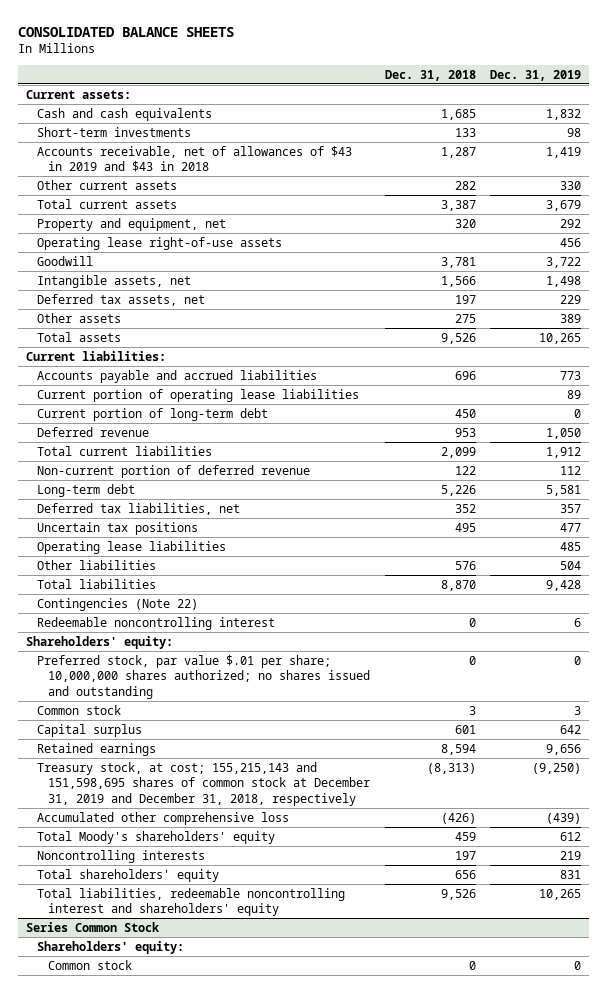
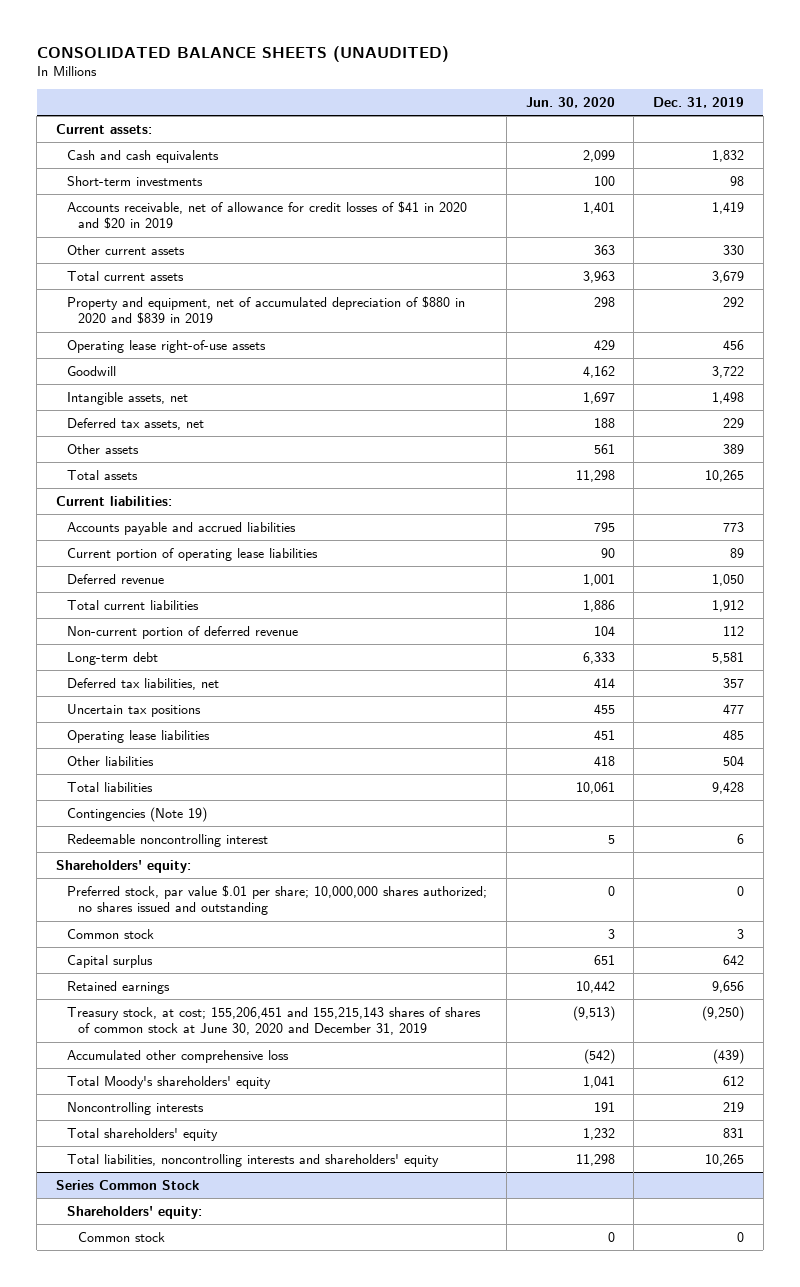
- CONSOLIDATED BALANCE SHEETS
+ CONSOLIDATED BALANCE SHEETS (UNAUDITED)
- | Dec. 31, 2018 | Dec. 31, 2019
+ | Jun. 30, 2020 | Dec. 31, 2019
- Accounts receivable, net of allowances of $43 in 2019 and $43 in 2018 | 1,287 | 1,419
+ Accounts receivable, net of allowance for credit losses of $41 in 2020 and $20 in 2019 | 1,401 | 1,419
- Property and equipment, net | 320 | 292
+ Property and equipment, net of accumulated depreciation of $880 in 2020 and $839 in 2019 | 298 | 292
- Current portion of long-term debt | 450 | 0
- Contingencies (Note 22)
+ Contingencies (Note 19)
- Treasury stock, at cost; 155,215,143 and 151,598,695 shares of common stock at December 31, 2019 and December 31, 2018, respectively | (8,313) | (9,250)
+ Treasury stock, at cost; 155,206,451 and 155,215,143 shares of shares of common stock at June 30, 2020 and December 31, 2019 | (9,513) | (9,250)
- Total liabilities, redeemable noncontrolling interest and shareholders' equity | 9,526 | 10,265
+ Total liabilities, noncontrolling interests and shareholders' equity | 11,298 | 10,265

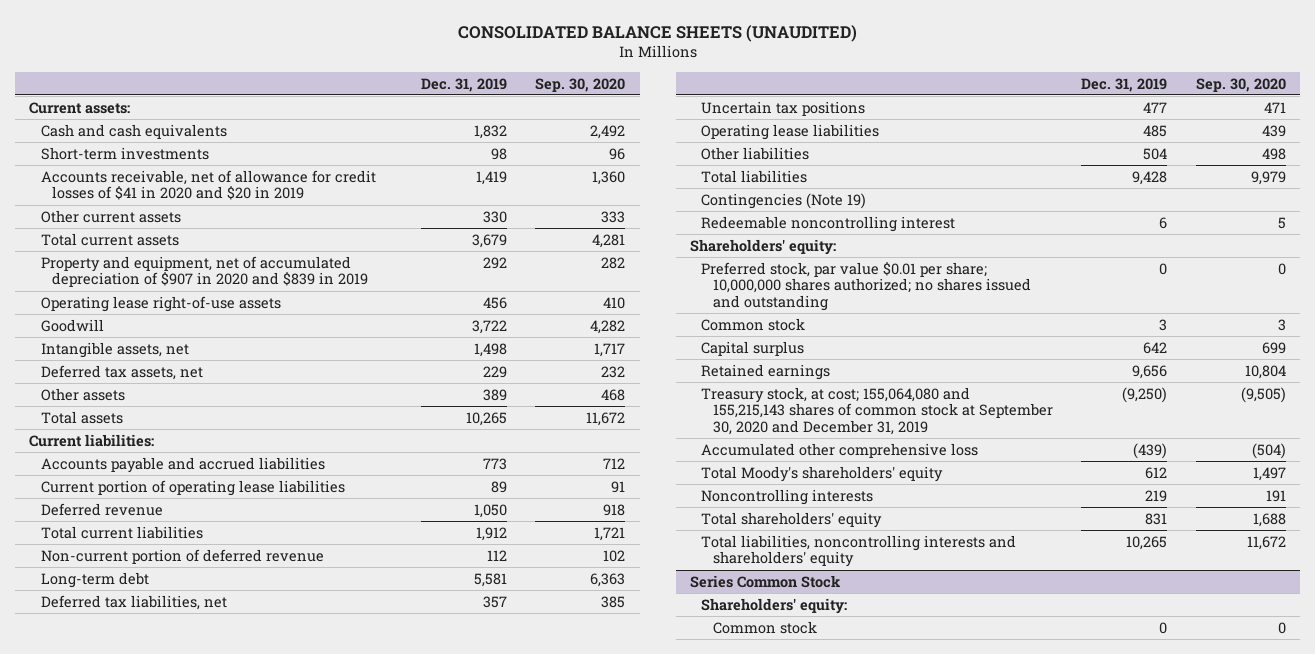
- | Jun. 30, 2020 | Dec. 31, 2019
+ | Dec. 31, 2019 | Sep. 30, 2020
- Property and equipment, net of accumulated depreciation of $880 in 2020 and $839 in 2019 | 298 | 292
+ Property and equipment, net of accumulated depreciation of $907 in 2020 and $839 in 2019 | 292 | 282
- Preferred stock, par value $.01 per share; 10,000,000 shares authorized; no shares issued and outstanding | 0 | 0
+ Preferred stock, par value $0.01 per share; 10,000,000 shares authorized; no shares issued and outstanding | 0 | 0
- Treasury stock, at cost; 155,206,451 and 155,215,143 shares of shares of common stock at June 30, 2020 and December 31, 2019 | (9,513) | (9,250)
+ Treasury stock, at cost; 155,064,080 and 155,215,143 shares of common stock at September 30, 2020 and December 31, 2019 | (9,250) | (9,505)

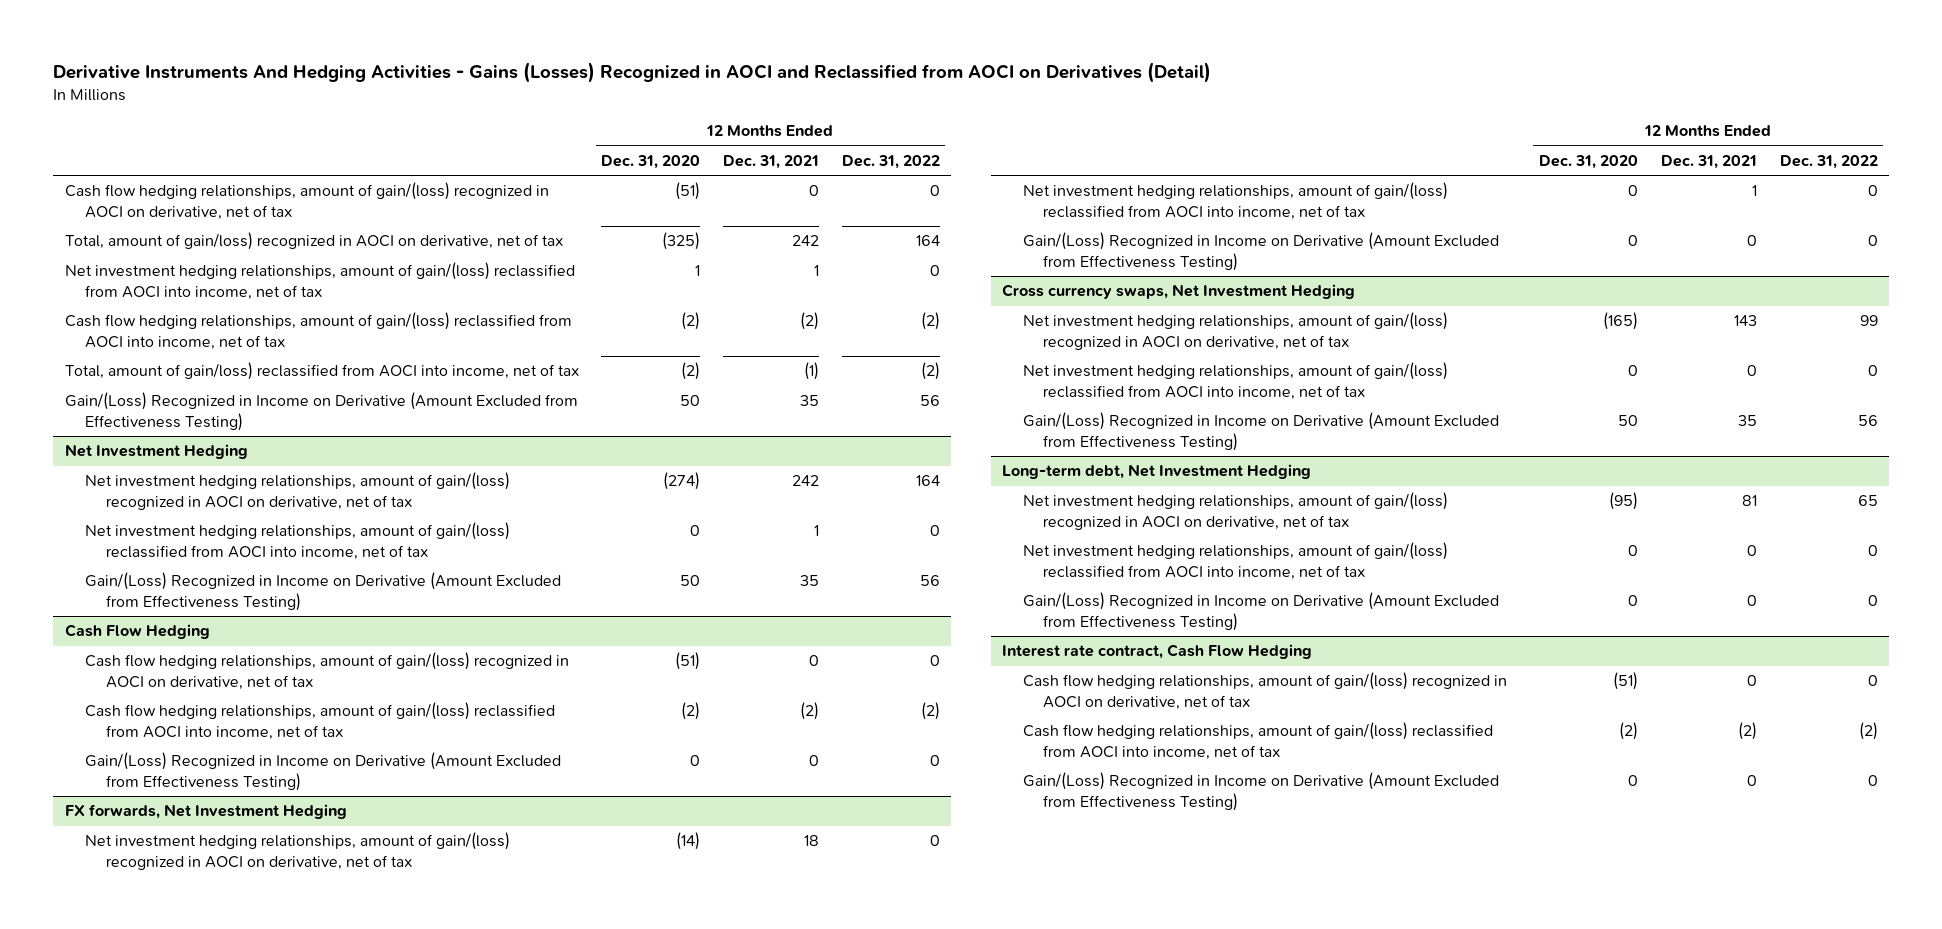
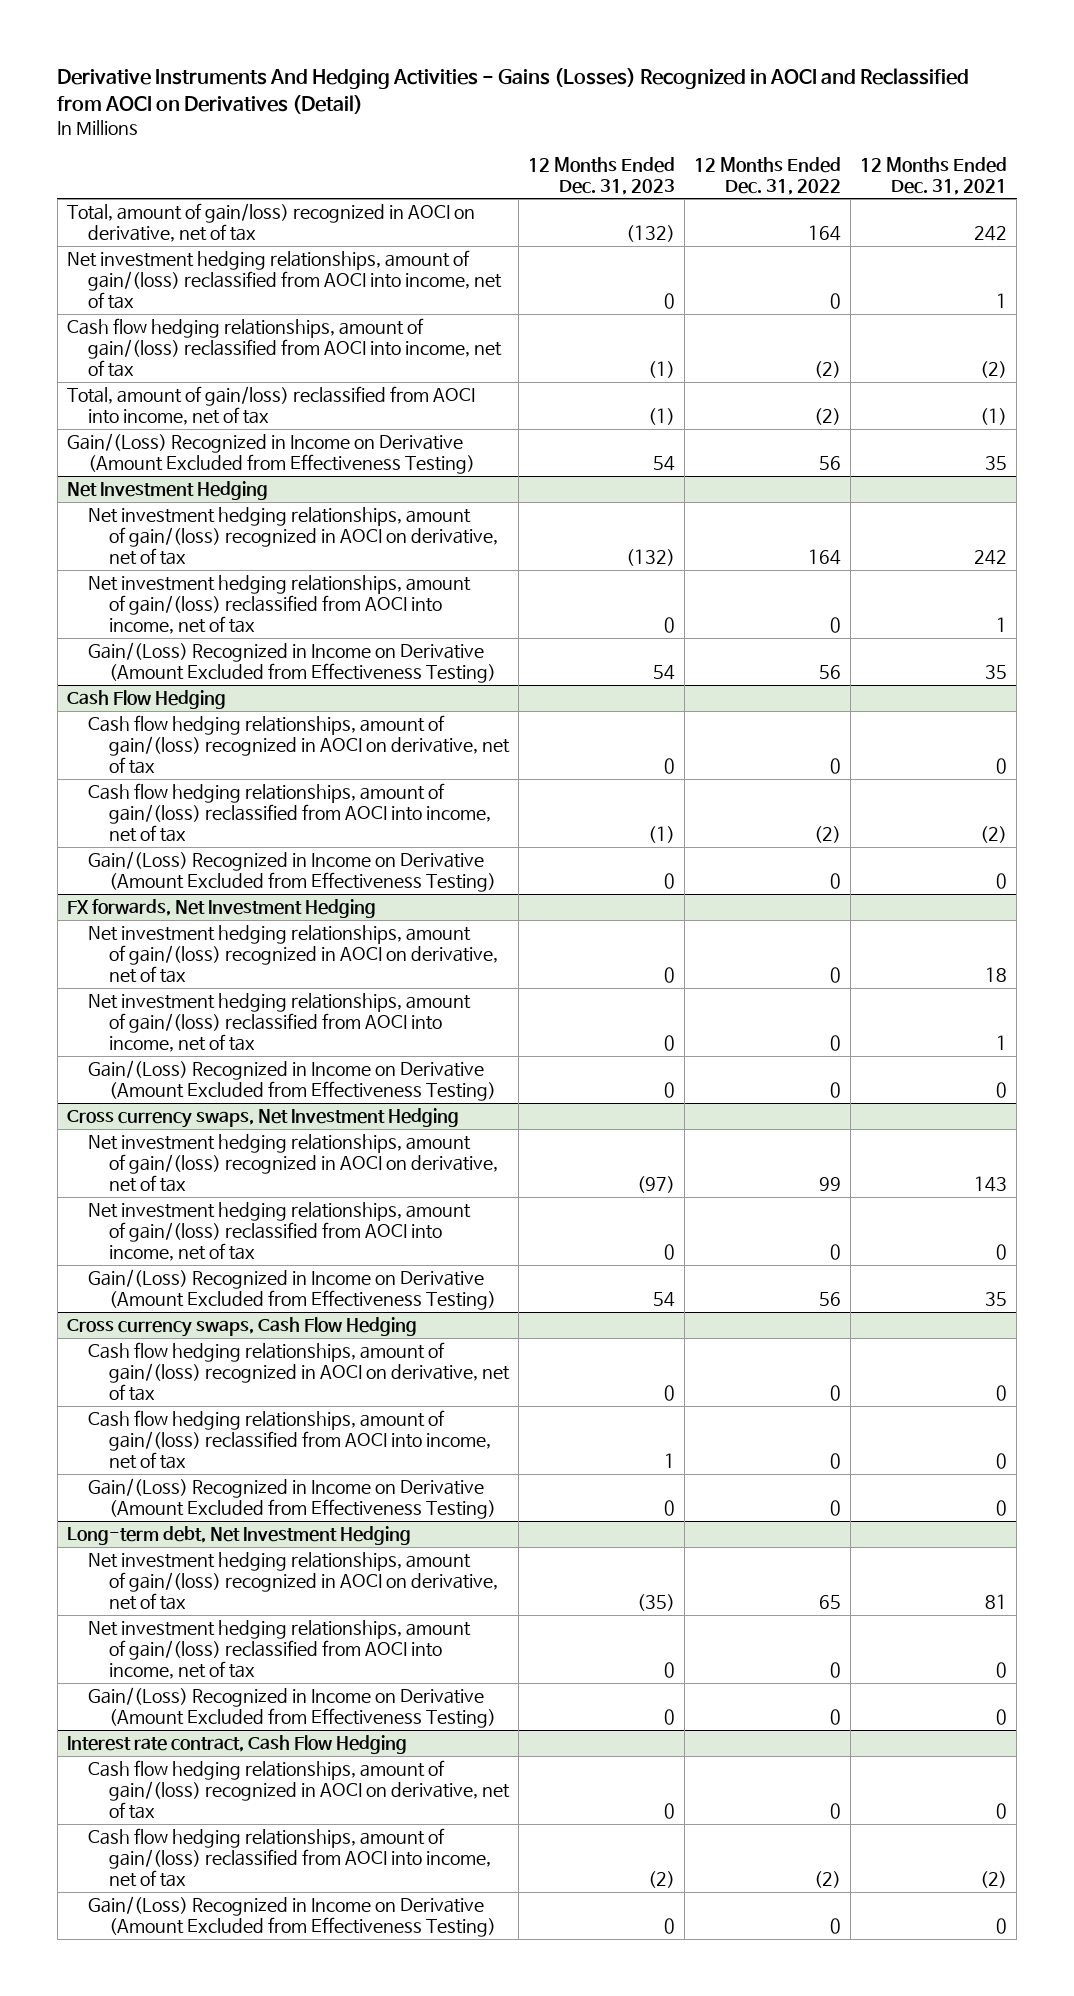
- | 12 Months Ended Dec. 31, 2020 | 12 Months Ended Dec. 31, 2021 | 12 Months Ended Dec. 31, 2022
+ | 12 Months Ended Dec. 31, 2023 | 12 Months Ended Dec. 31, 2022 | 12 Months Ended Dec. 31, 2021
- Cash flow hedging relationships, amount of gain/(loss) recognized in AOCI on derivative, net of tax | (51) | 0 | 0
+ Cross currency swaps, Cash Flow Hedging
+ Cash flow hedging relationships, amount of gain/(loss) recognized in AOCI on derivative, net of tax | 0 | 0 | 0
+ Cash flow hedging relationships, amount of gain/(loss) reclassified from AOCI into income, net of tax | 1 | 0 | 0
+ Gain/(Loss) Recognized in Income on Derivative (Amount Excluded from Effectiveness Testing) | 0 | 0 | 0

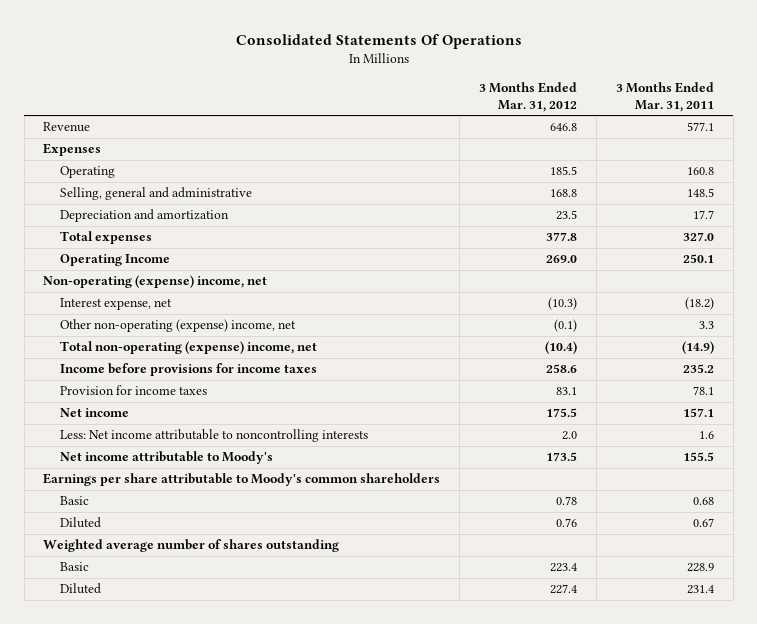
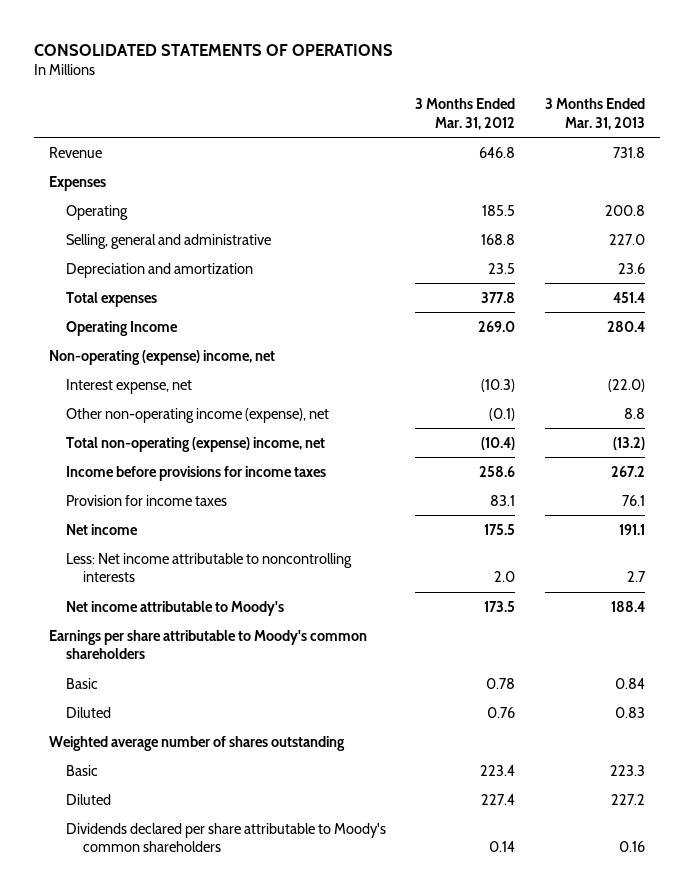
- Consolidated Statements Of Operations
+ CONSOLIDATED STATEMENTS OF OPERATIONS
- | 3 Months Ended Mar. 31, 2012 | 3 Months Ended Mar. 31, 2011
+ | 3 Months Ended Mar. 31, 2012 | 3 Months Ended Mar. 31, 2013
- Other non-operating (expense) income, net | (0.1) | 3.3
+ Other non-operating income (expense), net | (0.1) | 8.8
+ Dividends declared per share attributable to Moody's common shareholders | 0.14 | 0.16

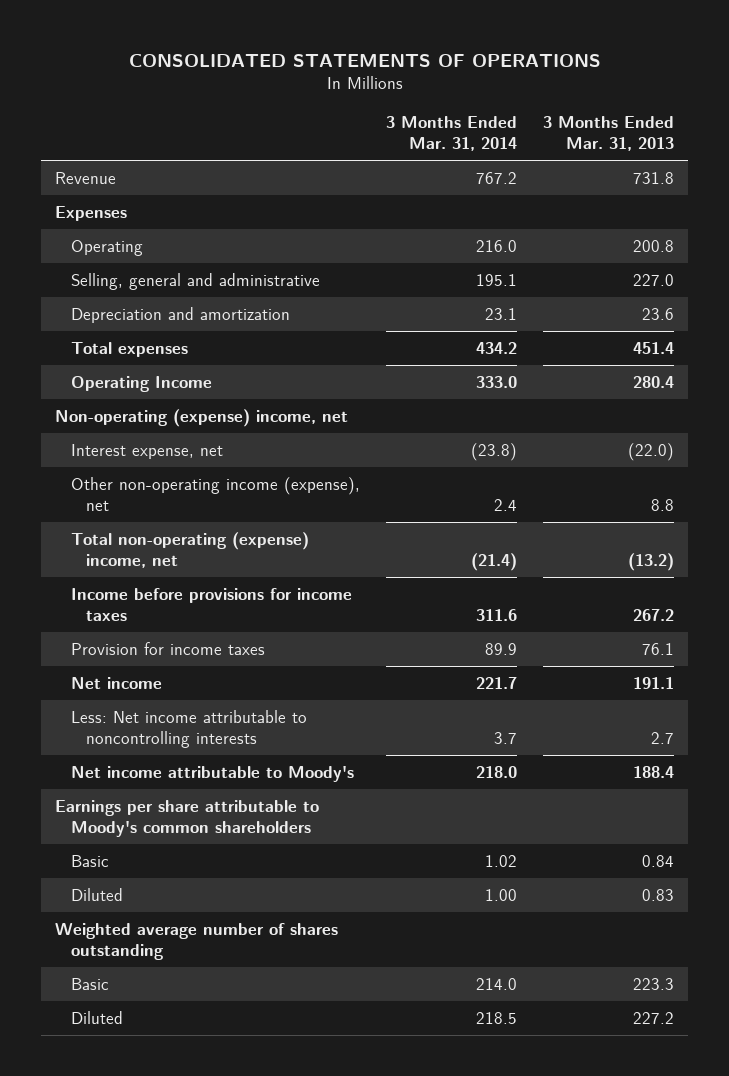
- | 3 Months Ended Mar. 31, 2012 | 3 Months Ended Mar. 31, 2013
+ | 3 Months Ended Mar. 31, 2014 | 3 Months Ended Mar. 31, 2013
- Dividends declared per share attributable to Moody's common shareholders | 0.14 | 0.16

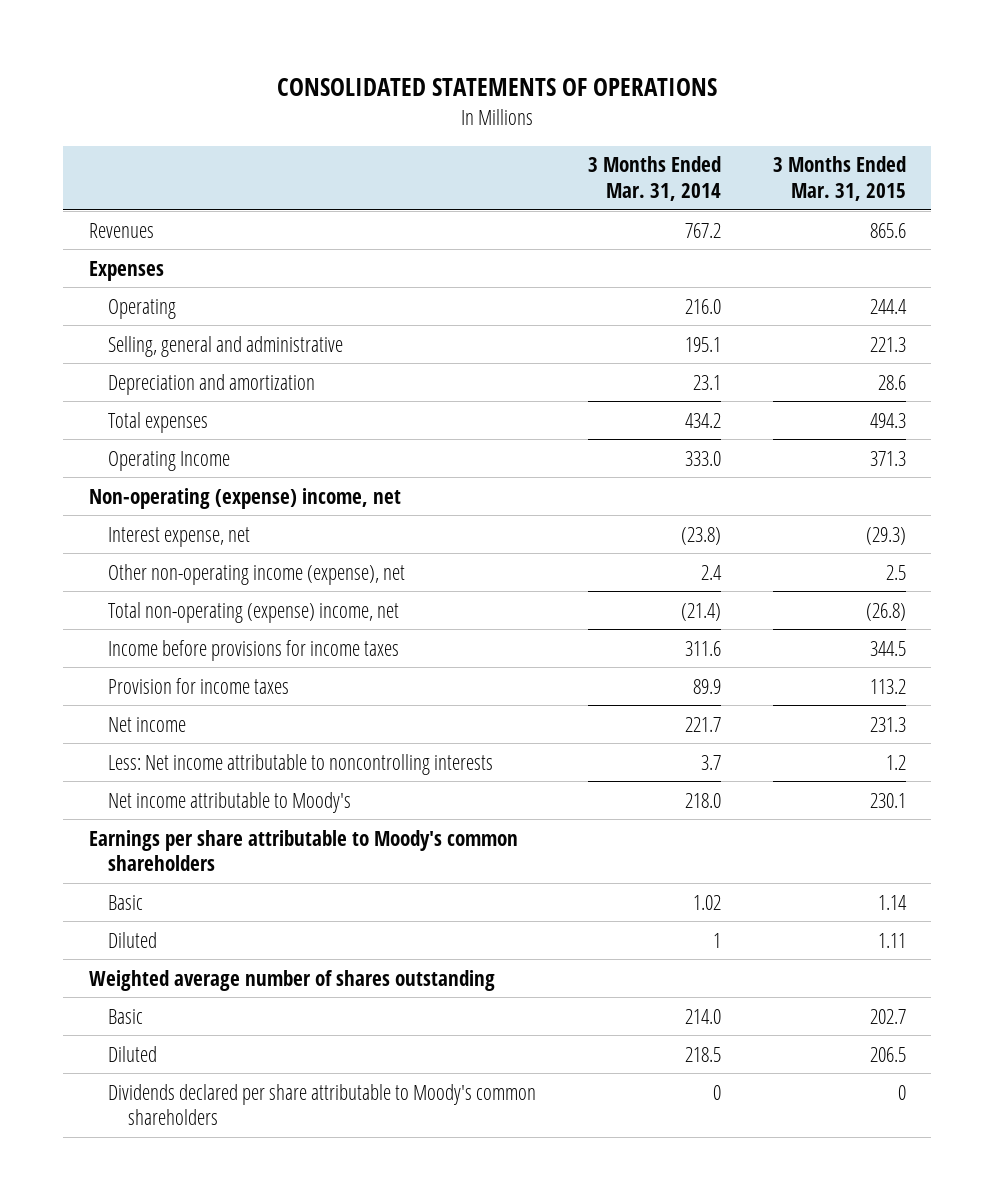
- | 3 Months Ended Mar. 31, 2014 | 3 Months Ended Mar. 31, 2013
+ | 3 Months Ended Mar. 31, 2014 | 3 Months Ended Mar. 31, 2015
- Revenue | 767.2 | 731.8
+ Revenues | 767.2 | 865.6
- Diluted | 1.00 | 0.83
+ Diluted | 1 | 1.11
+ Dividends declared per share attributable to Moody's common shareholders | 0 | 0

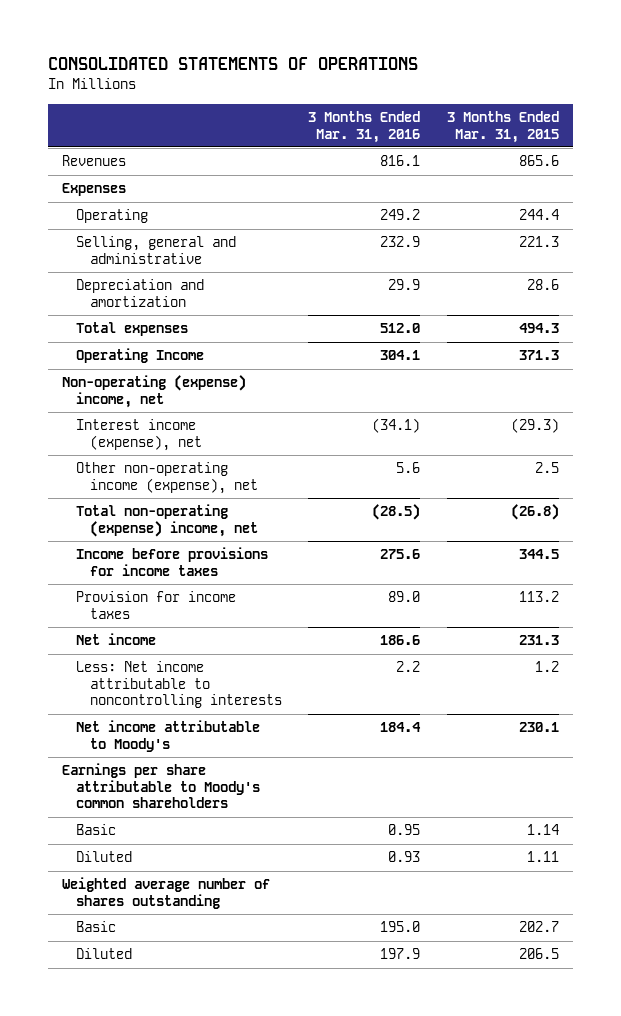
- | 3 Months Ended Mar. 31, 2014 | 3 Months Ended Mar. 31, 2015
+ | 3 Months Ended Mar. 31, 2016 | 3 Months Ended Mar. 31, 2015
- Interest expense, net | (23.8) | (29.3)
+ Interest income (expense), net | (34.1) | (29.3)
- Dividends declared per share attributable to Moody's common shareholders | 0 | 0

